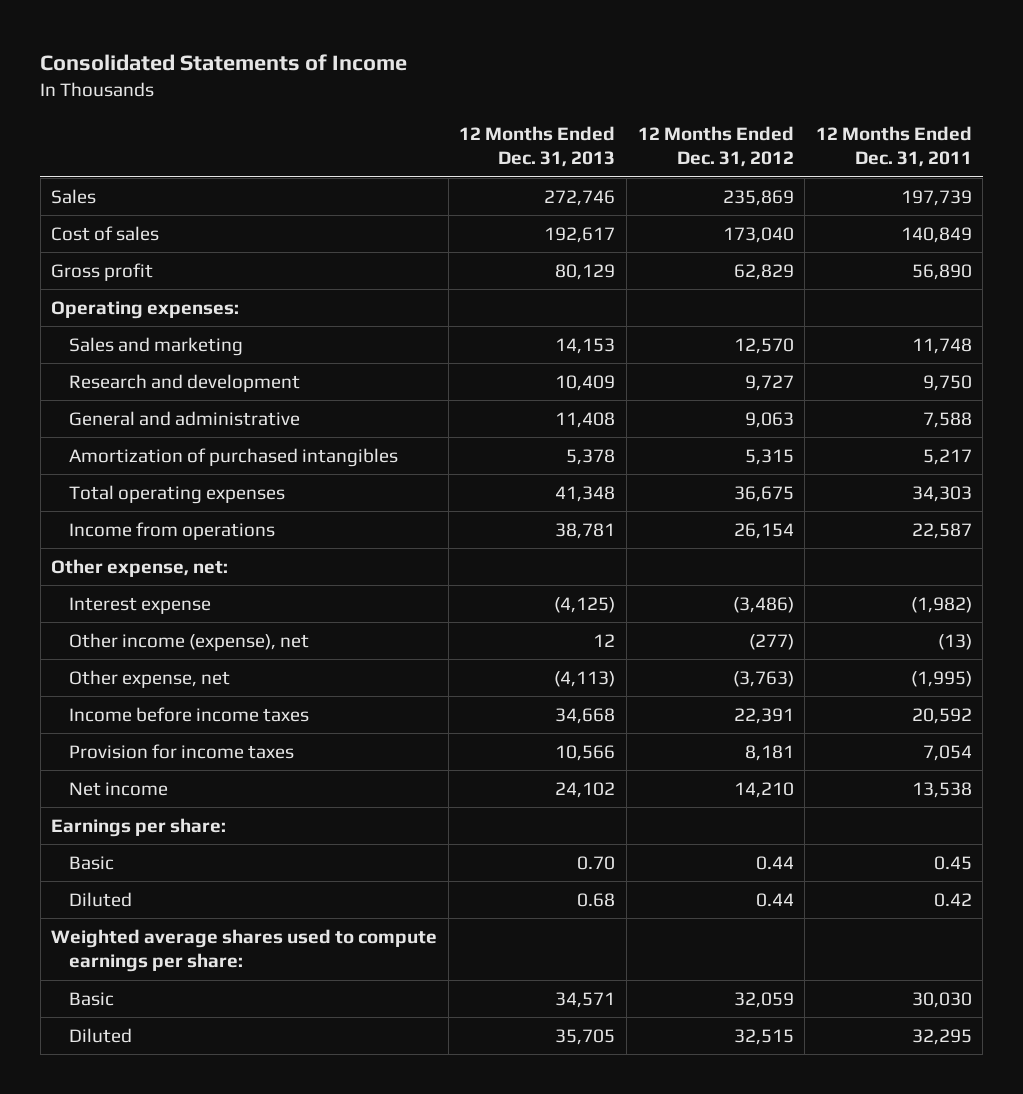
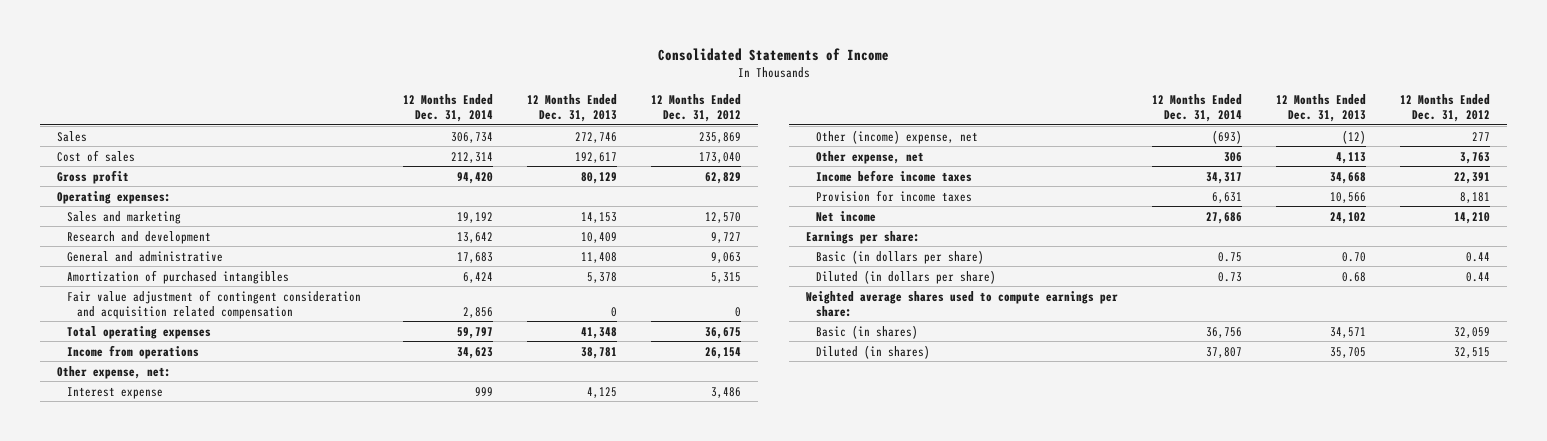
- | 12 Months Ended Dec. 31, 2013 | 12 Months Ended Dec. 31, 2012 | 12 Months Ended Dec. 31, 2011
+ | 12 Months Ended Dec. 31, 2014 | 12 Months Ended Dec. 31, 2013 | 12 Months Ended Dec. 31, 2012
+ Fair value adjustment of contingent consideration and acquisition related compensation | 2,856 | 0 | 0
- Interest expense | (4,125) | (3,486) | (1,982)
- Other income (expense), net | 12 | (277) | (13)
- Other expense, net | (4,113) | (3,763) | (1,995)
+ Interest expense | 999 | 4,125 | 3,486
+ Other (income) expense, net | (693) | (12) | 277
+ Other expense, net | 306 | 4,113 | 3,763
- Basic | 0.70 | 0.44 | 0.45
- Diluted | 0.68 | 0.44 | 0.42
+ Basic (in dollars per share) | 0.75 | 0.70 | 0.44
+ Diluted (in dollars per share) | 0.73 | 0.68 | 0.44
- Basic | 34,571 | 32,059 | 30,030
- Diluted | 35,705 | 32,515 | 32,295
+ Basic (in shares) | 36,756 | 34,571 | 32,059
+ Diluted (in shares) | 37,807 | 35,705 | 32,515

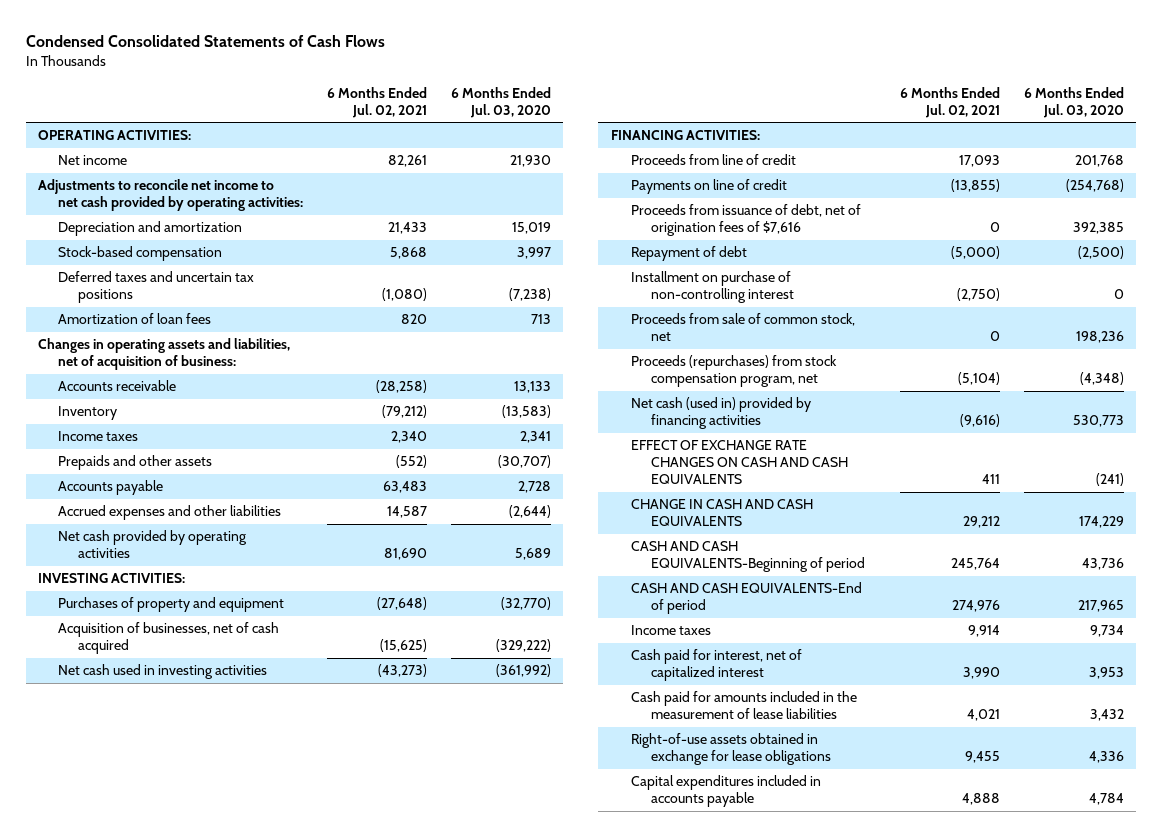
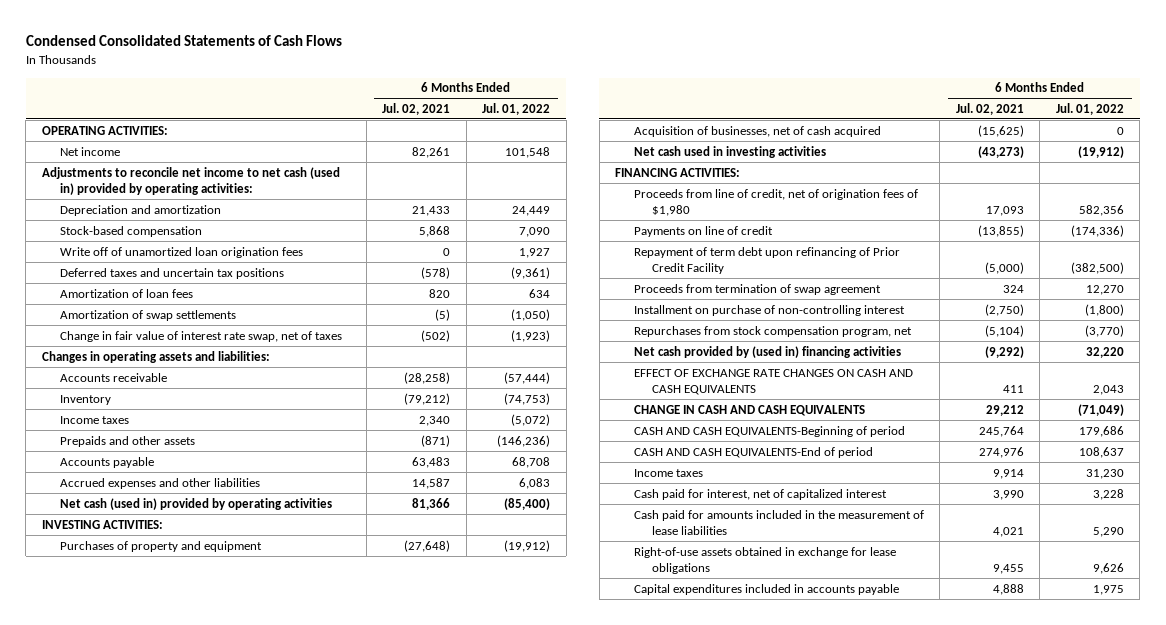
- | 6 Months Ended Jul. 02, 2021 | 6 Months Ended Jul. 03, 2020
+ | 6 Months Ended Jul. 02, 2021 | 6 Months Ended Jul. 01, 2022
- Adjustments to reconcile net income to net cash provided by operating activities:
+ Adjustments to reconcile net income to net cash (used in) provided by operating activities:
- Deferred taxes and uncertain tax positions | (1,080) | (7,238)
+ Write off of unamortized loan origination fees | 0 | 1,927
+ Deferred taxes and uncertain tax positions | (578) | (9,361)
- Changes in operating assets and liabilities, net of acquisition of business:
+ Amortization of swap settlements | (5) | (1,050)
+ Change in fair value of interest rate swap, net of taxes | (502) | (1,923)
+ Changes in operating assets and liabilities:
- Prepaids and other assets | (552) | (30,707)
+ Prepaids and other assets | (871) | (146,236)
- Net cash provided by operating activities | 81,690 | 5,689
+ Net cash (used in) provided by operating activities | 81,366 | (85,400)
- Proceeds from line of credit | 17,093 | 201,768
+ Proceeds from line of credit, net of origination fees of $1,980 | 17,093 | 582,356
- Proceeds from issuance of debt, net of origination fees of $7,616 | 0 | 392,385
- Repayment of debt | (5,000) | (2,500)
+ Repayment of term debt upon refinancing of Prior Credit Facility | (5,000) | (382,500)
+ Proceeds from termination of swap agreement | 324 | 12,270
- Proceeds from sale of common stock, net | 0 | 198,236
- Proceeds (repurchases) from stock compensation program, net | (5,104) | (4,348)
- Net cash (used in) provided by financing activities | (9,616) | 530,773
+ Repurchases from stock compensation program, net | (5,104) | (3,770)
+ Net cash provided by (used in) financing activities | (9,292) | 32,220

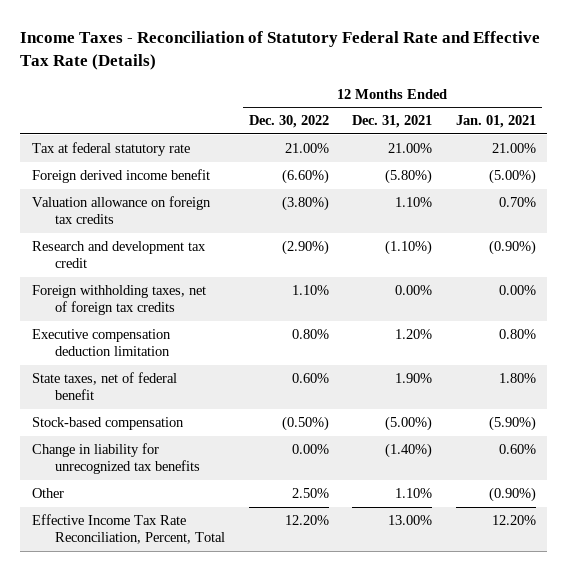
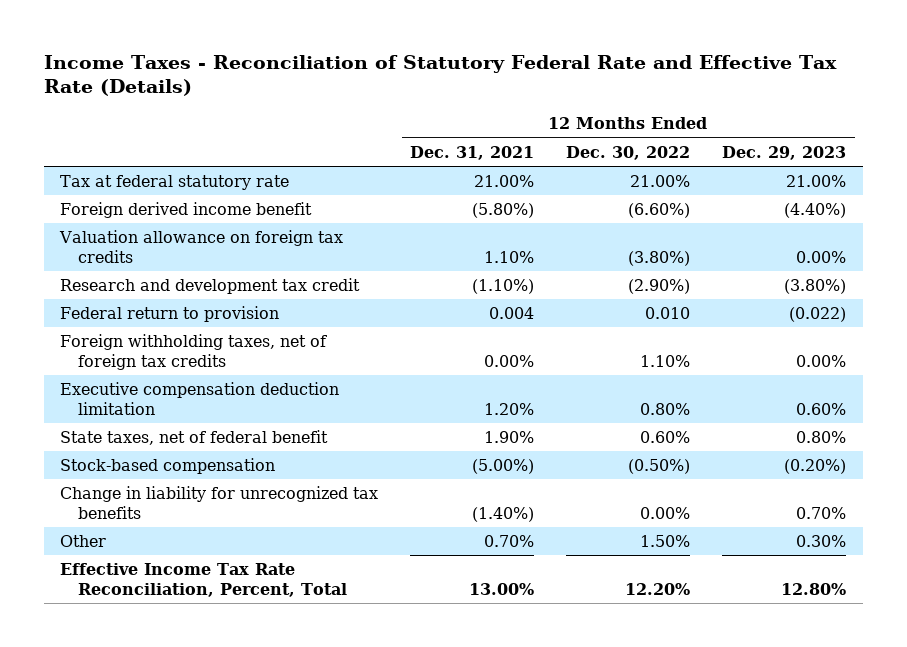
- | 12 Months Ended Dec. 30, 2022 | 12 Months Ended Dec. 31, 2021 | 12 Months Ended Jan. 01, 2021
+ | 12 Months Ended Dec. 31, 2021 | 12 Months Ended Dec. 30, 2022 | 12 Months Ended Dec. 29, 2023
+ Federal return to provision | 0.004 | 0.010 | (0.022)
- Other | 2.50% | 1.10% | (0.90%)
+ Other | 0.70% | 1.50% | 0.30%

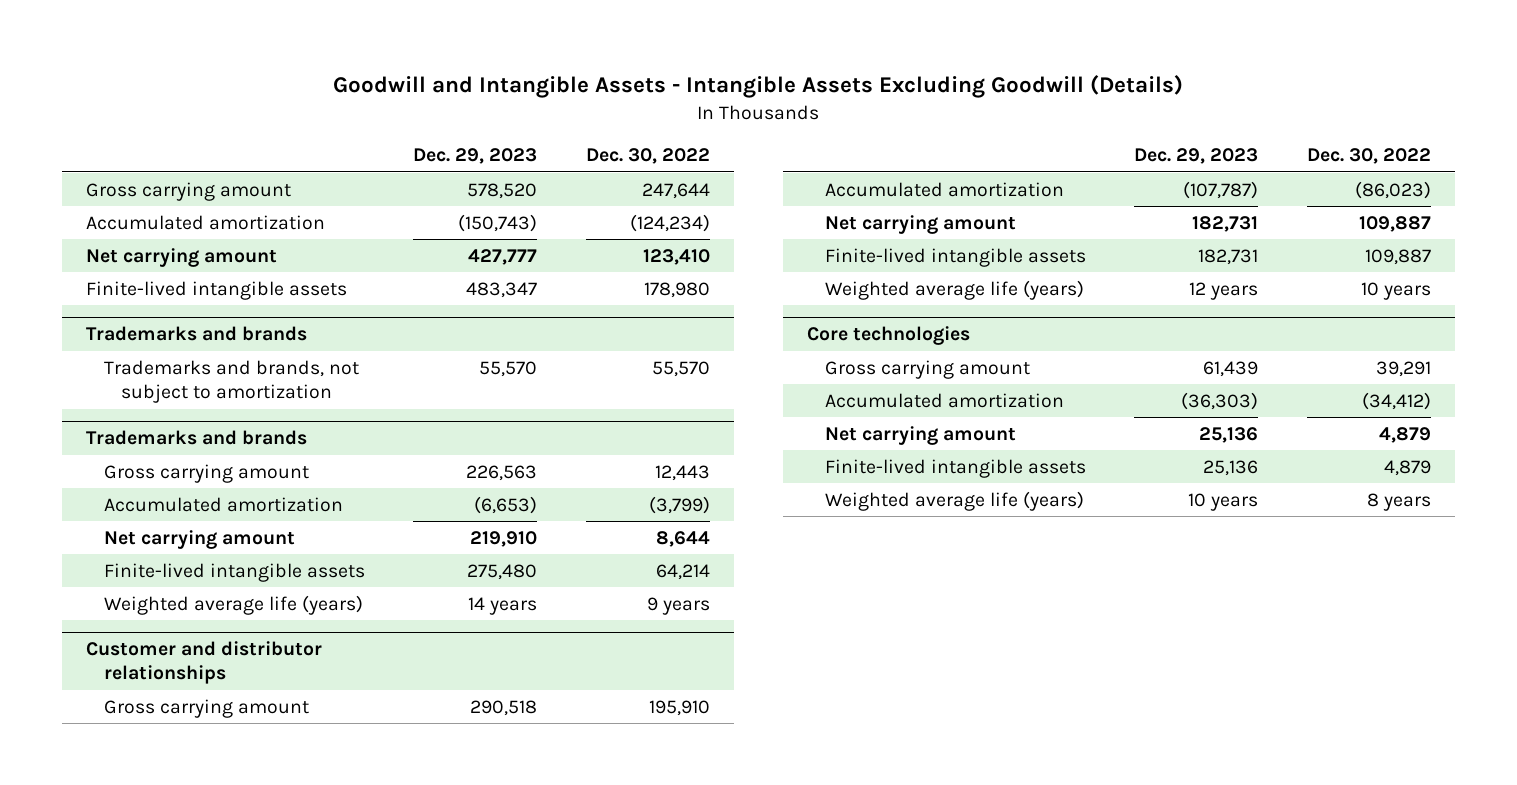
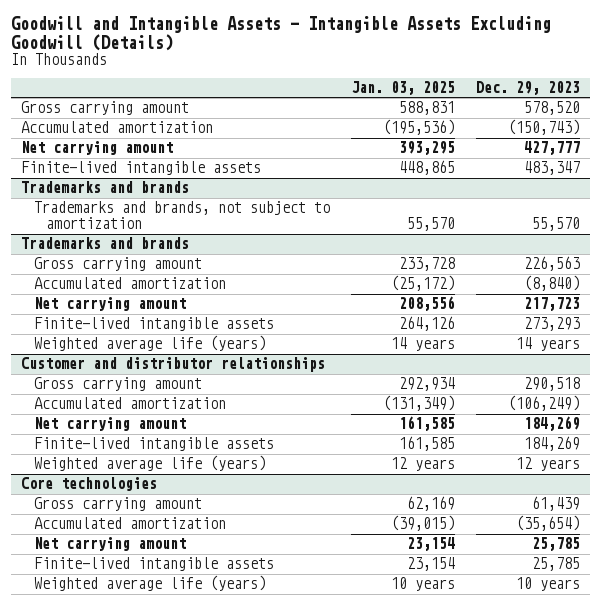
- | Dec. 29, 2023 | Dec. 30, 2022
+ | Jan. 03, 2025 | Dec. 29, 2023
@ Trademarks and brands
- Accumulated amortization | (6,653) | (3,799)
- Net carrying amount | 219,910 | 8,644
- Finite-lived intangible assets | 275,480 | 64,214
+ Accumulated amortization | (25,172) | (8,840)
+ Net carrying amount | 208,556 | 217,723
+ Finite-lived intangible assets | 264,126 | 273,293
@ Customer and distributor relationships
- Accumulated amortization | (107,787) | (86,023)
- Net carrying amount | 182,731 | 109,887
- Finite-lived intangible assets | 182,731 | 109,887
+ Accumulated amortization | (131,349) | (106,249)
+ Net carrying amount | 161,585 | 184,269
+ Finite-lived intangible assets | 161,585 | 184,269
@ Core technologies
- Accumulated amortization | (36,303) | (34,412)
- Net carrying amount | 25,136 | 4,879
- Finite-lived intangible assets | 25,136 | 4,879
+ Accumulated amortization | (39,015) | (35,654)
+ Net carrying amount | 23,154 | 25,785
+ Finite-lived intangible assets | 23,154 | 25,785

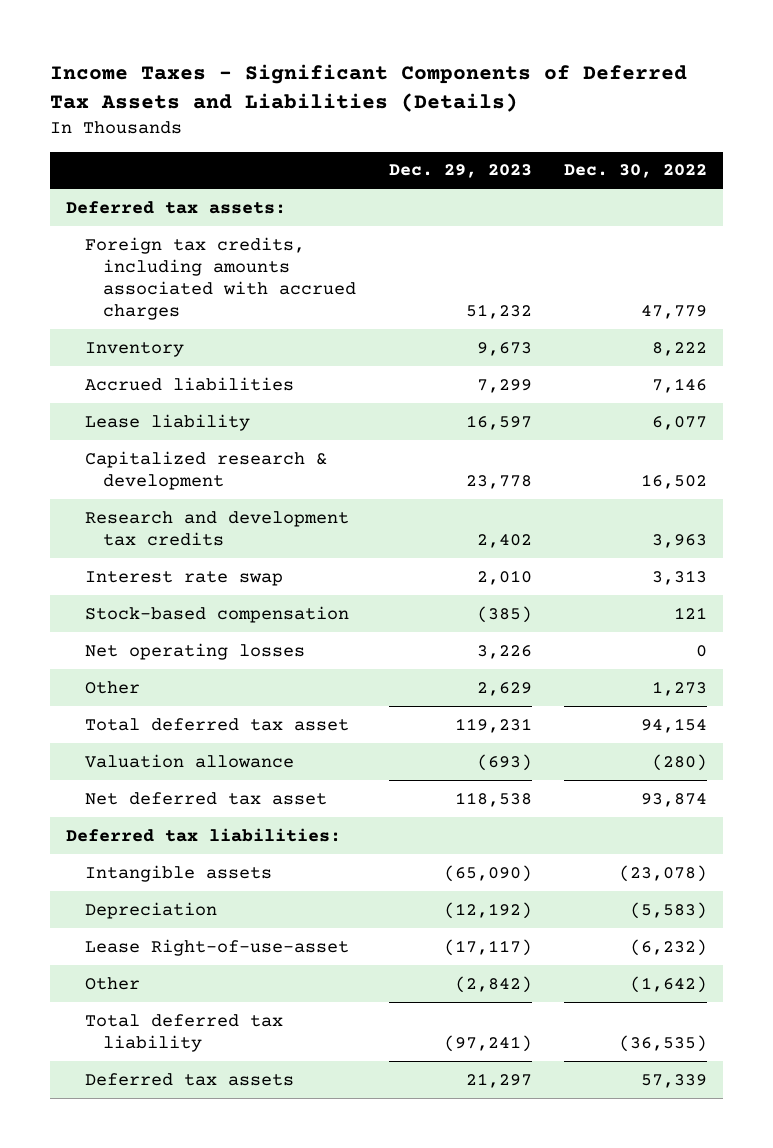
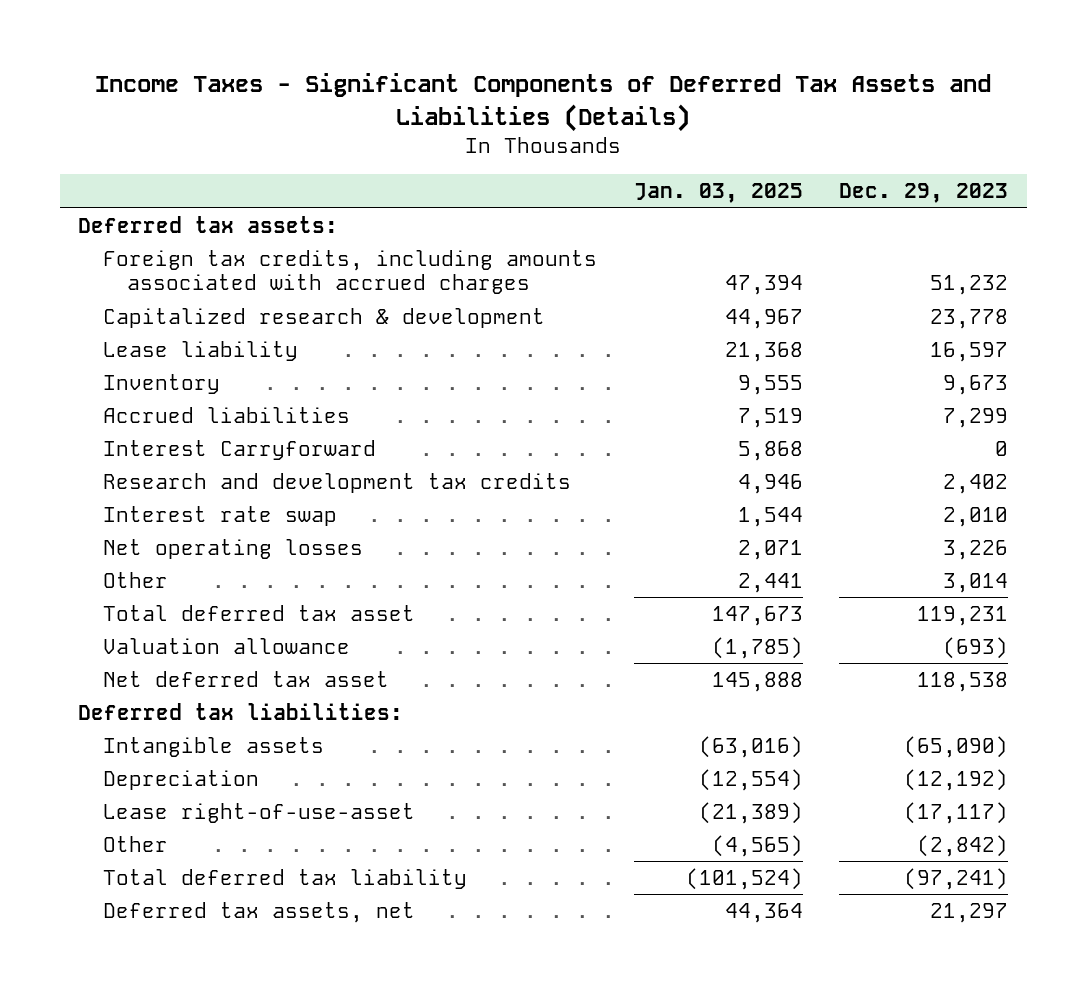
- | Dec. 29, 2023 | Dec. 30, 2022
+ | Jan. 03, 2025 | Dec. 29, 2023
moved up: Capitalized research & development | 44,967 | 23,778
moved up: Lease liability | 21,368 | 16,597
+ Interest Carryforward | 5,868 | 0
- Stock-based compensation | (385) | 121
- Other | 2,629 | 1,273
+ Other | 2,441 | 3,014
- Lease Right-of-use-asset | (17,117) | (6,232)
+ Lease right-of-use-asset | (21,389) | (17,117)
- Deferred tax assets | 21,297 | 57,339
+ Deferred tax assets, net | 44,364 | 21,297

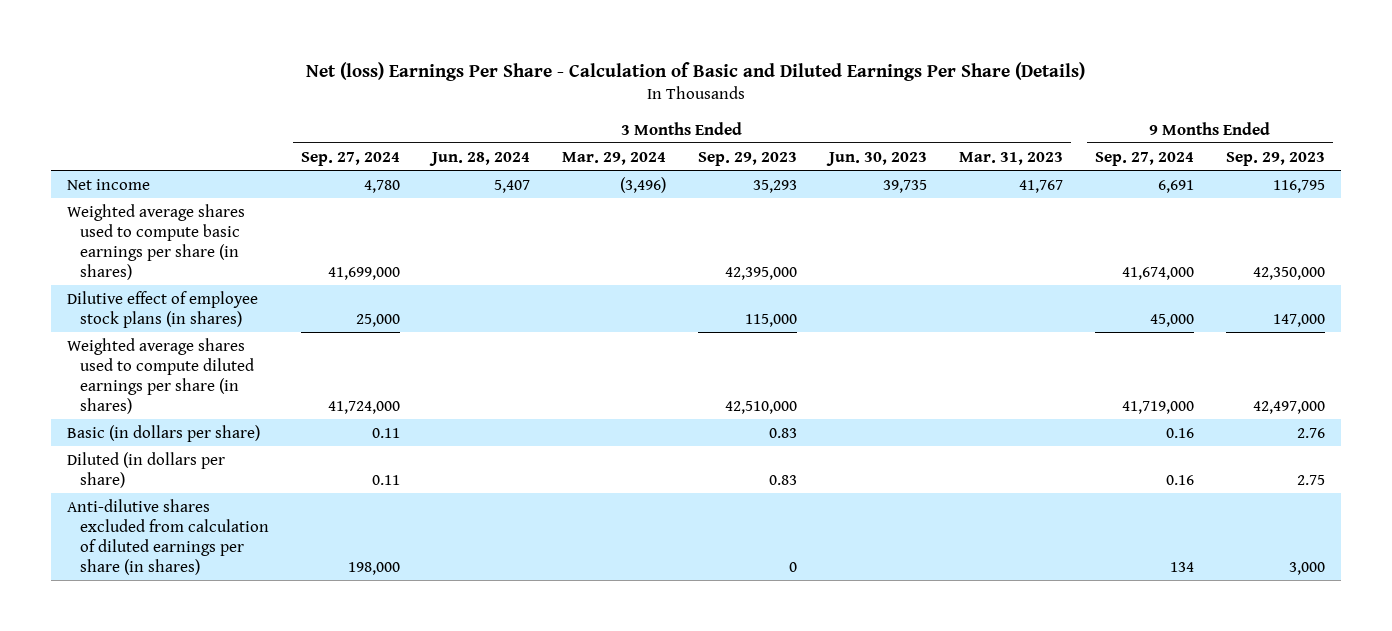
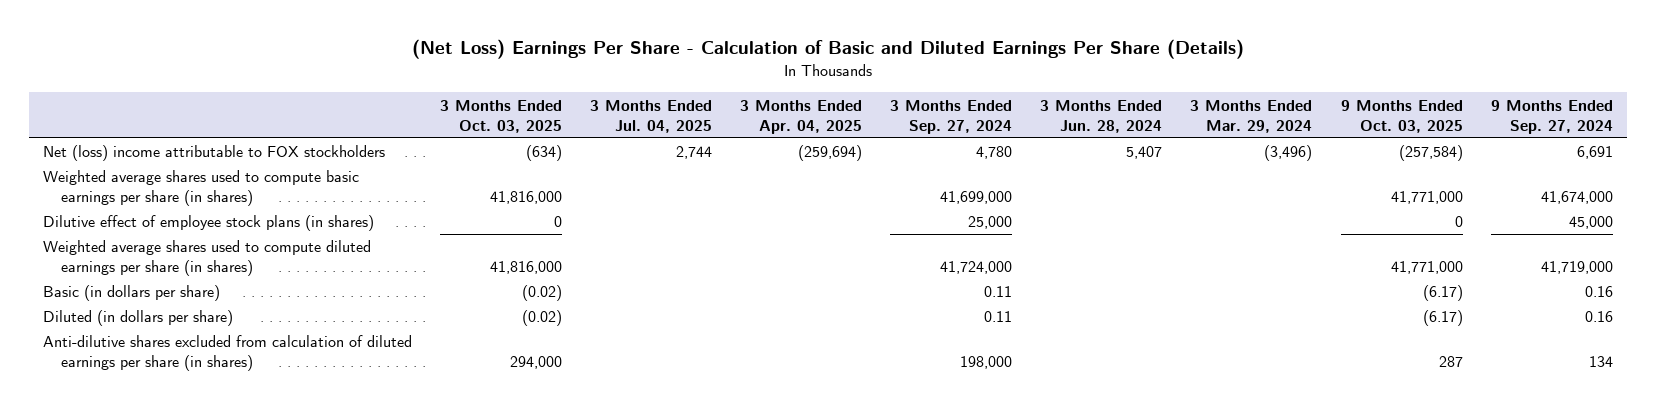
- Net (loss) Earnings Per Share - Calculation of Basic and Diluted Earnings Per Share (Details)
+ (Net Loss) Earnings Per Share - Calculation of Basic and Diluted Earnings Per Share (Details)
- | 3 Months Ended Sep. 27, 2024 | 3 Months Ended Jun. 28, 2024 | 3 Months Ended Mar. 29, 2024 | 3 Months Ended Sep. 29, 2023 | 3 Months Ended Jun. 30, 2023 | 3 Months Ended Mar. 31, 2023 | 9 Months Ended Sep. 27, 2024 | 9 Months Ended Sep. 29, 2023
+ | 3 Months Ended Oct. 03, 2025 | 3 Months Ended Jul. 04, 2025 | 3 Months Ended Apr. 04, 2025 | 3 Months Ended Sep. 27, 2024 | 3 Months Ended Jun. 28, 2024 | 3 Months Ended Mar. 29, 2024 | 9 Months Ended Oct. 03, 2025 | 9 Months Ended Sep. 27, 2024
- Net income | 4,780 | 5,407 | (3,496) | 35,293 | 39,735 | 41,767 | 6,691 | 116,795
+ Net (loss) income attributable to FOX stockholders | (634) | 2,744 | (259,694) | 4,780 | 5,407 | (3,496) | (257,584) | 6,691

